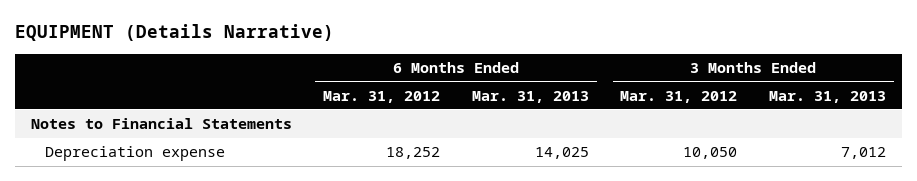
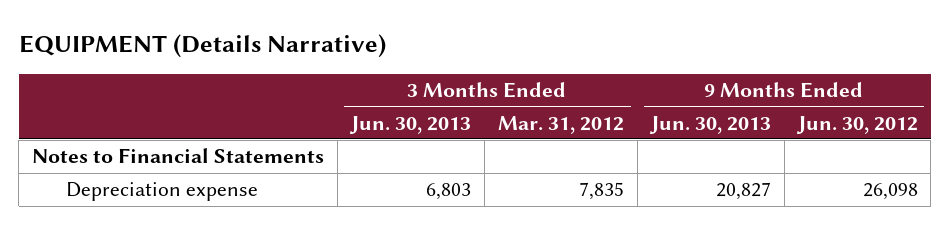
- | 6 Months Ended Mar. 31, 2012 | 6 Months Ended Mar. 31, 2013 | 3 Months Ended Mar. 31, 2012 | 3 Months Ended Mar. 31, 2013
+ | 3 Months Ended Jun. 30, 2013 | 3 Months Ended Mar. 31, 2012 | 9 Months Ended Jun. 30, 2013 | 9 Months Ended Jun. 30, 2012
- Depreciation expense | 18,252 | 14,025 | 10,050 | 7,012
+ Depreciation expense | 6,803 | 7,835 | 20,827 | 26,098

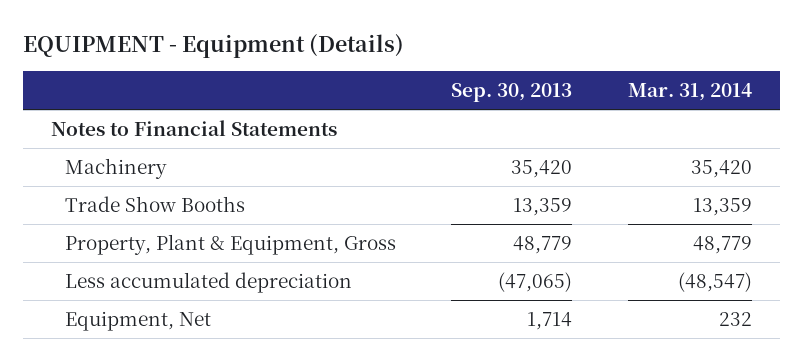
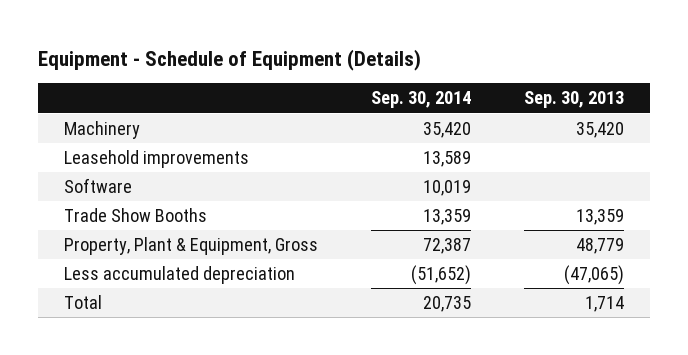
- EQUIPMENT - Equipment (Details)
+ Equipment - Schedule of Equipment (Details)
- | Sep. 30, 2013 | Mar. 31, 2014
+ | Sep. 30, 2014 | Sep. 30, 2013
- Notes to Financial Statements
+ Leasehold improvements | 13,589 |
+ Software | 10,019 |
- Equipment, Net | 1,714 | 232
+ Total | 20,735 | 1,714

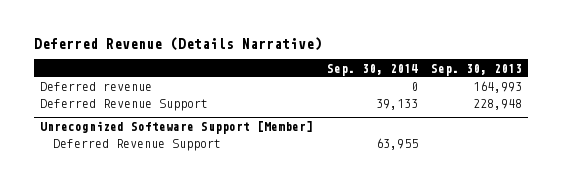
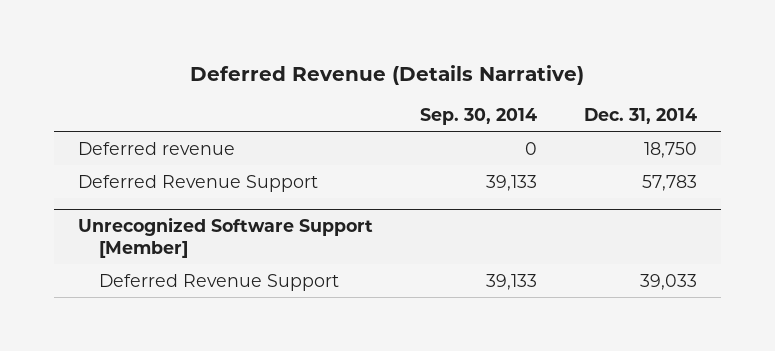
- | Sep. 30, 2014 | Sep. 30, 2013
+ | Sep. 30, 2014 | Dec. 31, 2014
- Unrecognized Softeware Support [Member]
- Deferred Revenue Support | 63,955 |
+ Unrecognized Software Support [Member]
+ Deferred Revenue Support | 39,133 | 39,033

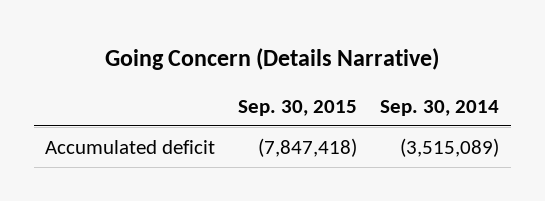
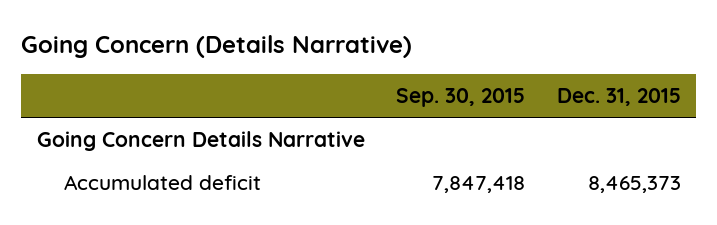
- | Sep. 30, 2015 | Sep. 30, 2014
+ | Sep. 30, 2015 | Dec. 31, 2015
- Accumulated deficit | (7,847,418) | (3,515,089)
+ Going Concern Details Narrative
+ Accumulated deficit | 7,847,418 | 8,465,373

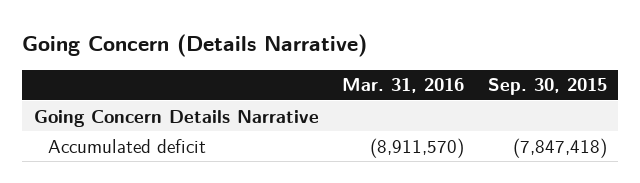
- | Sep. 30, 2015 | Dec. 31, 2015
+ | Mar. 31, 2016 | Sep. 30, 2015
- Accumulated deficit | 7,847,418 | 8,465,373
+ Accumulated deficit | (8,911,570) | (7,847,418)

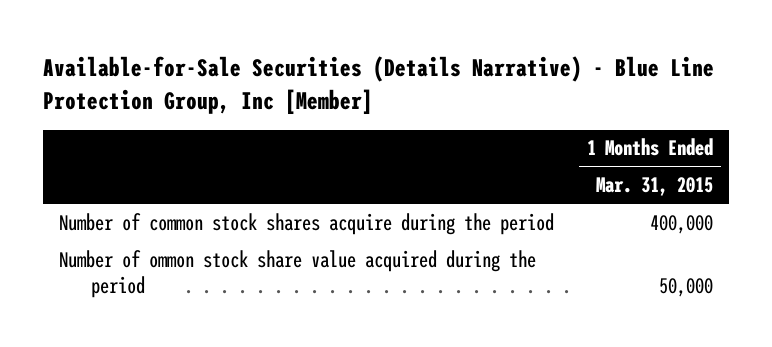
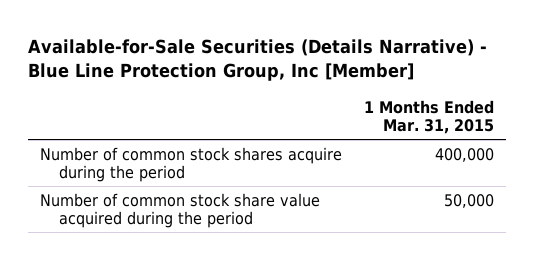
- Number of ommon stock share value acquired during the period | 50,000
+ Number of common stock share value acquired during the period | 50,000

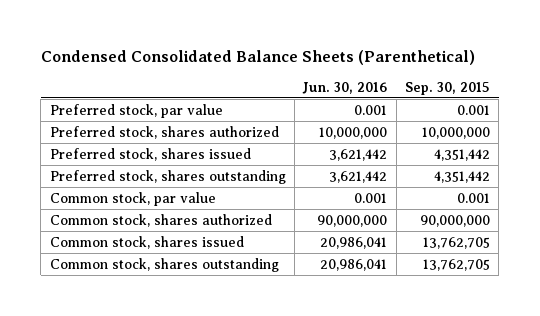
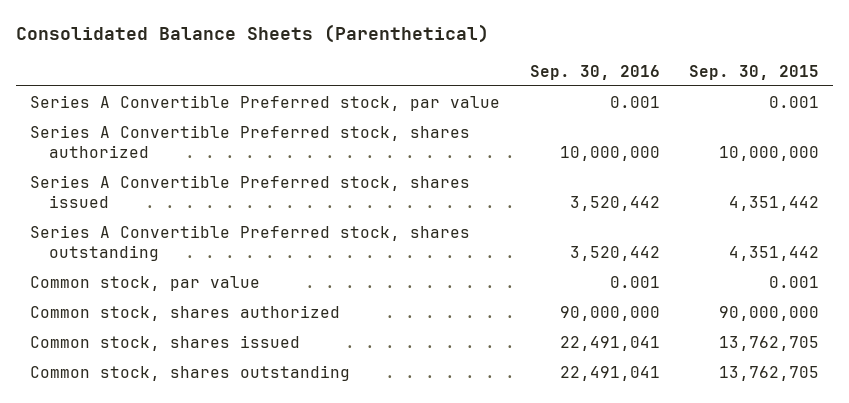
- Condensed Consolidated Balance Sheets (Parenthetical)
+ Consolidated Balance Sheets (Parenthetical)
- | Jun. 30, 2016 | Sep. 30, 2015
+ | Sep. 30, 2016 | Sep. 30, 2015
- Preferred stock, par value | 0.001 | 0.001
- Preferred stock, shares authorized | 10,000,000 | 10,000,000
- Preferred stock, shares issued | 3,621,442 | 4,351,442
- Preferred stock, shares outstanding | 3,621,442 | 4,351,442
+ Series A Convertible Preferred stock, par value | 0.001 | 0.001
+ Series A Convertible Preferred stock, shares authorized | 10,000,000 | 10,000,000
+ Series A Convertible Preferred stock, shares issued | 3,520,442 | 4,351,442
+ Series A Convertible Preferred stock, shares outstanding | 3,520,442 | 4,351,442

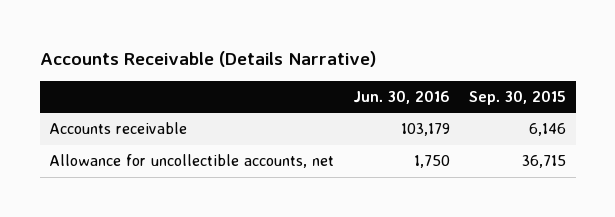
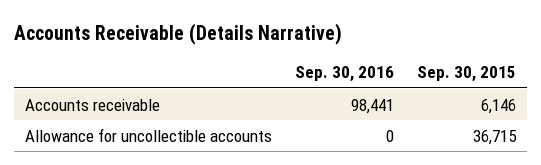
- | Jun. 30, 2016 | Sep. 30, 2015
+ | Sep. 30, 2016 | Sep. 30, 2015
- Allowance for uncollectible accounts, net | 1,750 | 36,715
+ Allowance for uncollectible accounts | 0 | 36,715

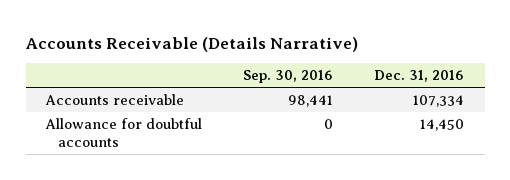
- | Sep. 30, 2016 | Sep. 30, 2015
+ | Sep. 30, 2016 | Dec. 31, 2016
- Allowance for uncollectible accounts | 0 | 36,715
+ Allowance for doubtful accounts | 0 | 14,450

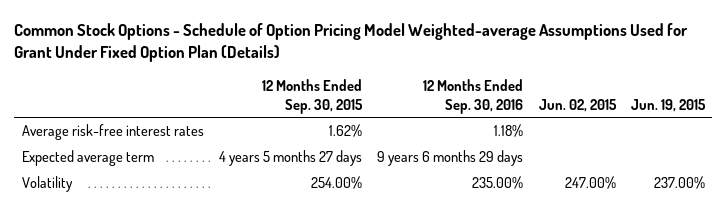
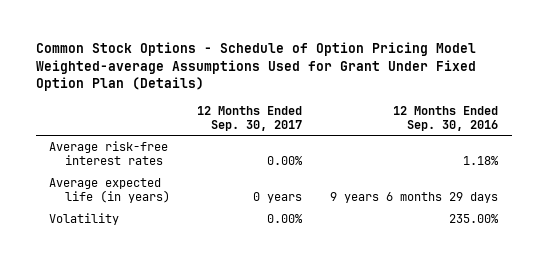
- | 12 Months Ended Sep. 30, 2015 | 12 Months Ended Sep. 30, 2016 | Jun. 02, 2015 | Jun. 19, 2015
+ | 12 Months Ended Sep. 30, 2017 | 12 Months Ended Sep. 30, 2016
- Expected average term | 4 years 5 months 27 days | 9 years 6 months 29 days | |
+ Average expected life (in years) | 0 years | 9 years 6 months 29 days

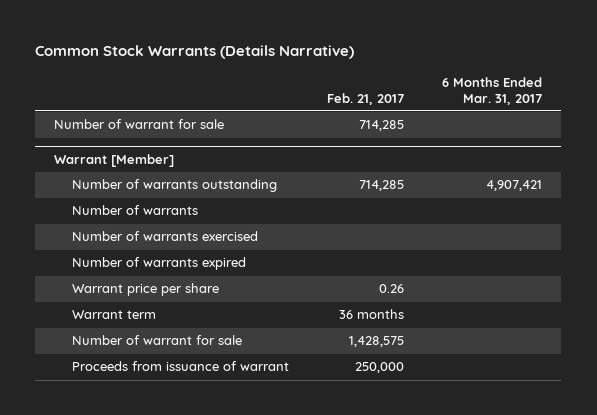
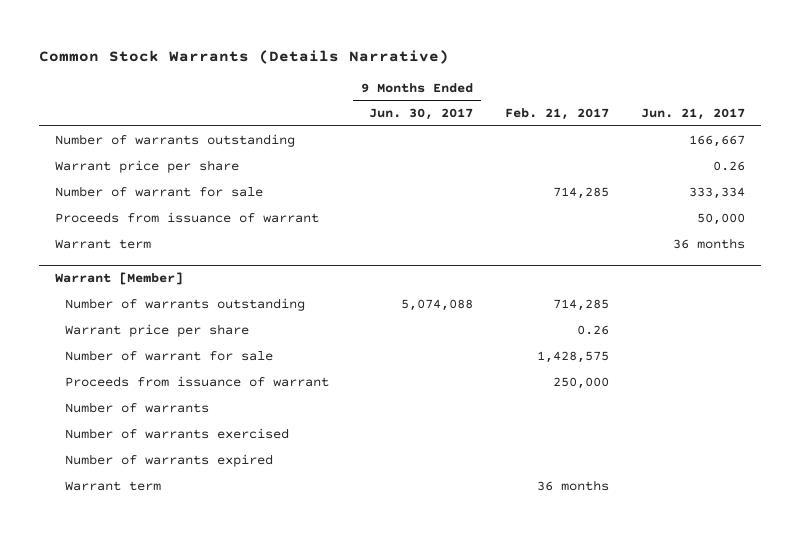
- | Feb. 21, 2017 | 6 Months Ended Mar. 31, 2017
+ | 9 Months Ended Jun. 30, 2017 | Feb. 21, 2017 | Jun. 21, 2017
+ Number of warrants outstanding | | | 166,667
+ Warrant price per share | | | 0.26
+ Proceeds from issuance of warrant | | | 50,000
+ Warrant term | | | 36 months
@ Warrant [Member]
moved up: Warrant price per share | | 0.26 |
moved up: Number of warrant for sale | | 1,428,575 |
moved up: Proceeds from issuance of warrant | | 250,000 |

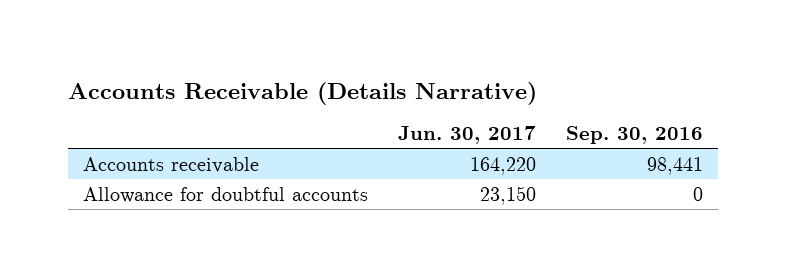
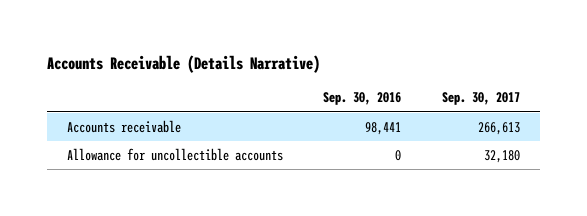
- | Jun. 30, 2017 | Sep. 30, 2016
+ | Sep. 30, 2016 | Sep. 30, 2017
- Allowance for doubtful accounts | 23,150 | 0
+ Allowance for uncollectible accounts | 0 | 32,180

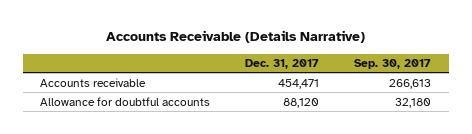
- | Sep. 30, 2016 | Sep. 30, 2017
+ | Dec. 31, 2017 | Sep. 30, 2017
- Allowance for uncollectible accounts | 0 | 32,180
+ Allowance for doubtful accounts | 88,120 | 32,180

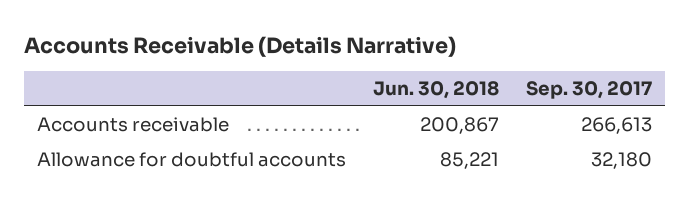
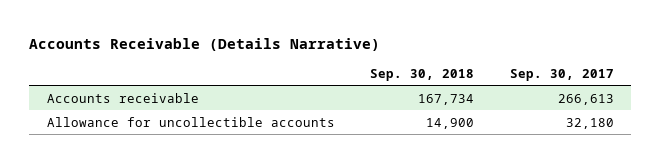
- | Jun. 30, 2018 | Sep. 30, 2017
+ | Sep. 30, 2018 | Sep. 30, 2017
- Allowance for doubtful accounts | 85,221 | 32,180
+ Allowance for uncollectible accounts | 14,900 | 32,180

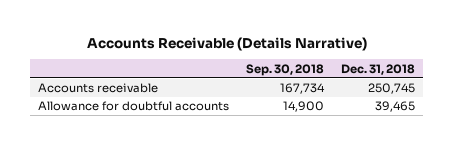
- | Sep. 30, 2018 | Sep. 30, 2017
+ | Sep. 30, 2018 | Dec. 31, 2018
- Allowance for uncollectible accounts | 14,900 | 32,180
+ Allowance for doubtful accounts | 14,900 | 39,465

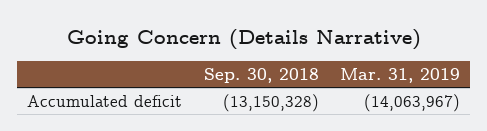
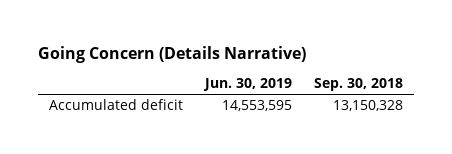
- | Sep. 30, 2018 | Mar. 31, 2019
+ | Jun. 30, 2019 | Sep. 30, 2018
- Accumulated deficit | (13,150,328) | (14,063,967)
+ Accumulated deficit | 14,553,595 | 13,150,328

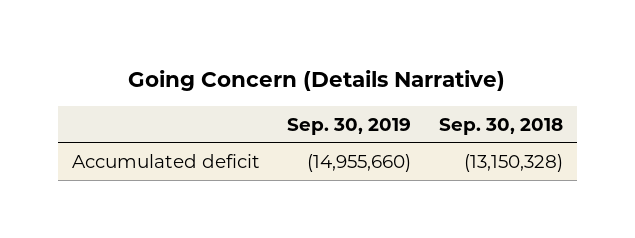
- | Jun. 30, 2019 | Sep. 30, 2018
+ | Sep. 30, 2019 | Sep. 30, 2018
- Accumulated deficit | 14,553,595 | 13,150,328
+ Accumulated deficit | (14,955,660) | (13,150,328)

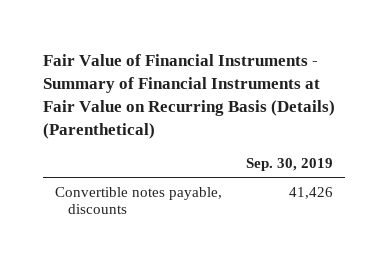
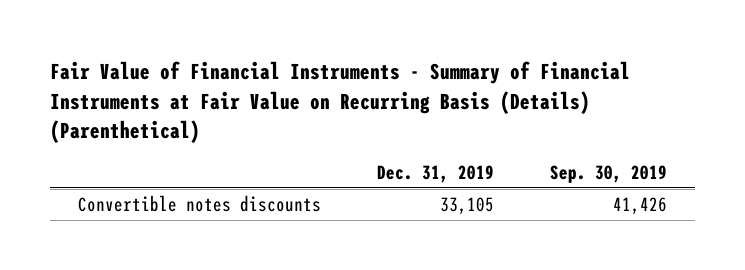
- | Sep. 30, 2019
+ | Dec. 31, 2019 | Sep. 30, 2019
- Convertible notes payable, discounts | 41,426
+ Convertible notes discounts | 33,105 | 41,426

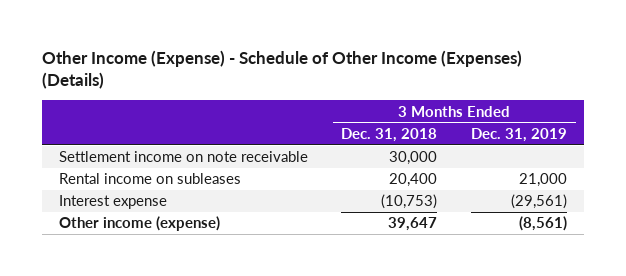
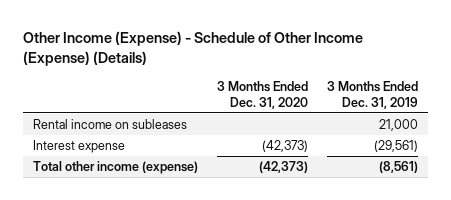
- Other Income (Expense) - Schedule of Other Income (Expenses) (Details)
+ Other Income (Expense) - Schedule of Other Income (Expense) (Details)
- | 3 Months Ended Dec. 31, 2018 | 3 Months Ended Dec. 31, 2019
+ | 3 Months Ended Dec. 31, 2020 | 3 Months Ended Dec. 31, 2019
- Settlement income on note receivable | 30,000 |
- Other income (expense) | 39,647 | (8,561)
+ Total other income (expense) | (42,373) | (8,561)

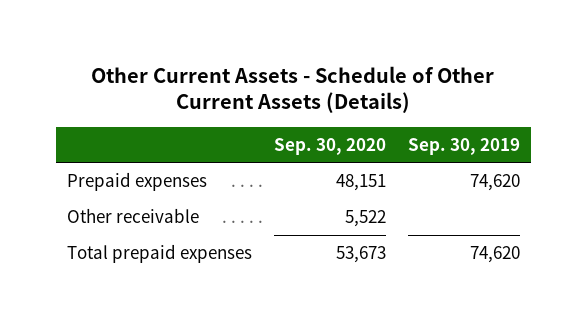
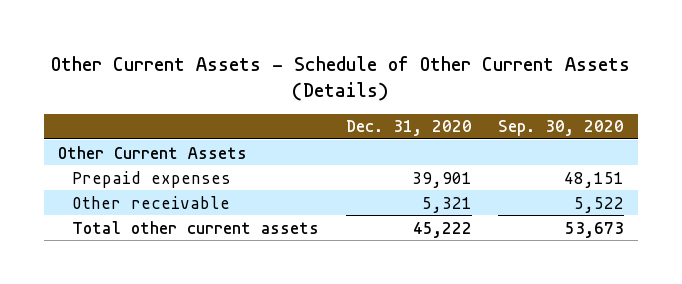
- | Sep. 30, 2020 | Sep. 30, 2019
+ | Dec. 31, 2020 | Sep. 30, 2020
+ Other Current Assets
- Total prepaid expenses | 53,673 | 74,620
+ Total other current assets | 45,222 | 53,673

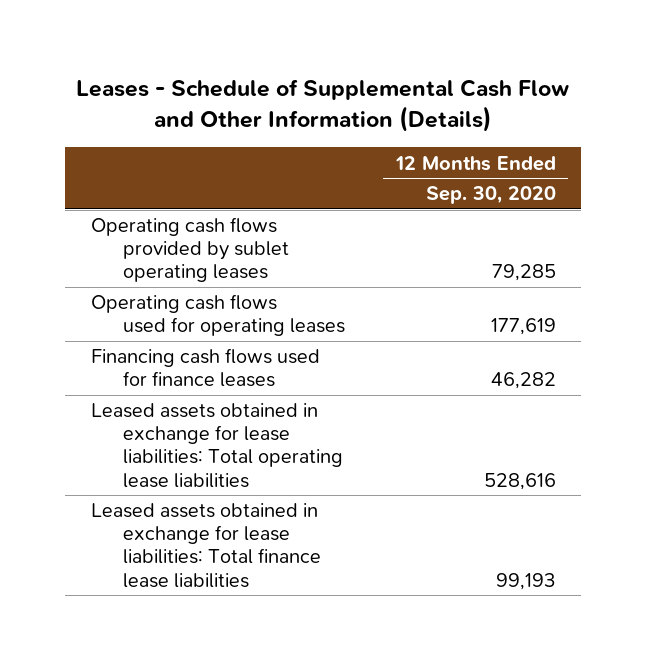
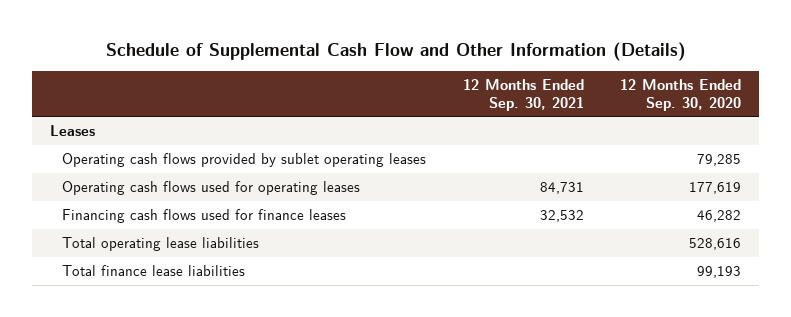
- Leases - Schedule of Supplemental Cash Flow and Other Information (Details)
+ Schedule of Supplemental Cash Flow and Other Information (Details)
- | 12 Months Ended Sep. 30, 2020
+ | 12 Months Ended Sep. 30, 2021 | 12 Months Ended Sep. 30, 2020
+ Leases
- Leased assets obtained in exchange for lease liabilities: Total operating lease liabilities | 528,616
- Leased assets obtained in exchange for lease liabilities: Total finance lease liabilities | 99,193
+ Total operating lease liabilities | | 528,616
+ Total finance lease liabilities | | 99,193

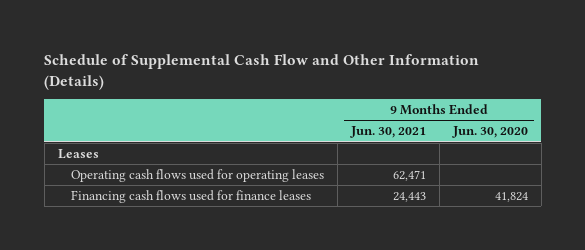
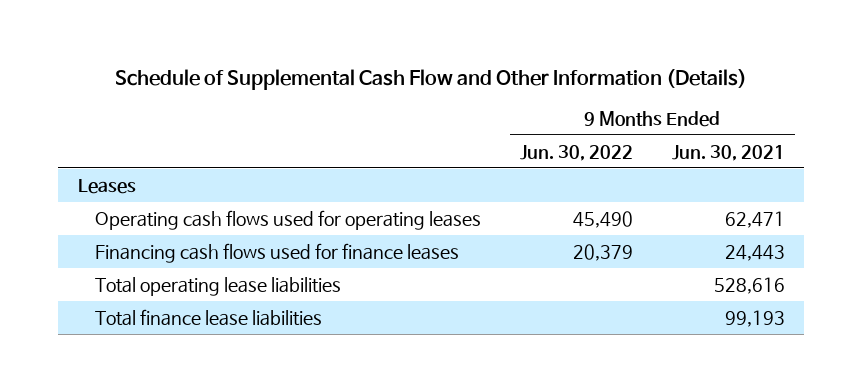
- | 9 Months Ended Jun. 30, 2021 | 9 Months Ended Jun. 30, 2020
+ | 9 Months Ended Jun. 30, 2022 | 9 Months Ended Jun. 30, 2021
+ Total operating lease liabilities | | 528,616
+ Total finance lease liabilities | | 99,193

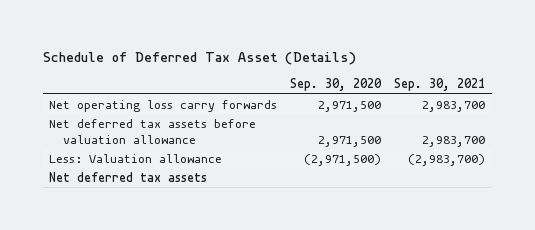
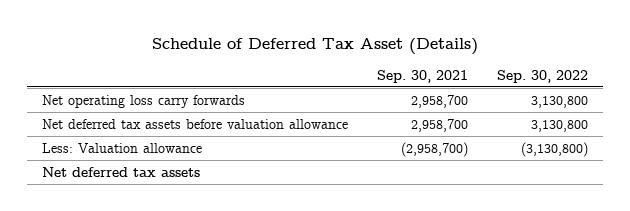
- | Sep. 30, 2020 | Sep. 30, 2021
+ | Sep. 30, 2021 | Sep. 30, 2022
- Net operating loss carry forwards | 2,971,500 | 2,983,700
- Net deferred tax assets before valuation allowance | 2,971,500 | 2,983,700
- Less: Valuation allowance | (2,971,500) | (2,983,700)
+ Net operating loss carry forwards | 2,958,700 | 3,130,800
+ Net deferred tax assets before valuation allowance | 2,958,700 | 3,130,800
+ Less: Valuation allowance | (2,958,700) | (3,130,800)

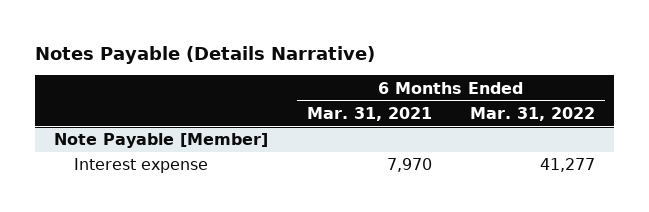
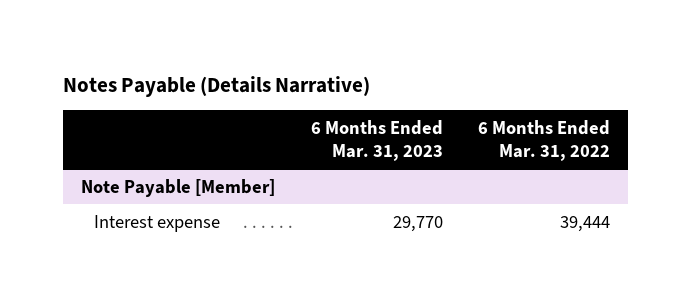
- | 6 Months Ended Mar. 31, 2021 | 6 Months Ended Mar. 31, 2022
+ | 6 Months Ended Mar. 31, 2023 | 6 Months Ended Mar. 31, 2022
@ Note Payable [Member]
- Interest expense | 7,970 | 41,277
+ Interest expense | 29,770 | 39,444

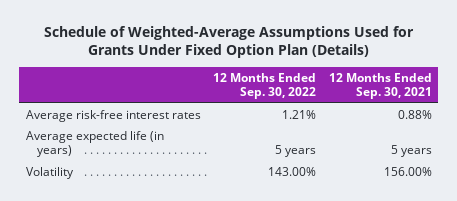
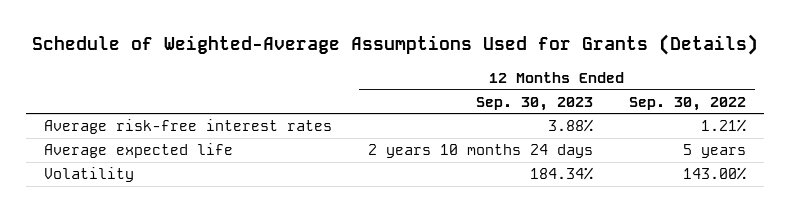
- Schedule of Weighted-Average Assumptions Used for Grants Under Fixed Option Plan (Details)
+ Schedule of Weighted-Average Assumptions Used for Grants (Details)
- | 12 Months Ended Sep. 30, 2022 | 12 Months Ended Sep. 30, 2021
+ | 12 Months Ended Sep. 30, 2023 | 12 Months Ended Sep. 30, 2022
- Average expected life (in years) | 5 years | 5 years
+ Average expected life | 2 years 10 months 24 days | 5 years

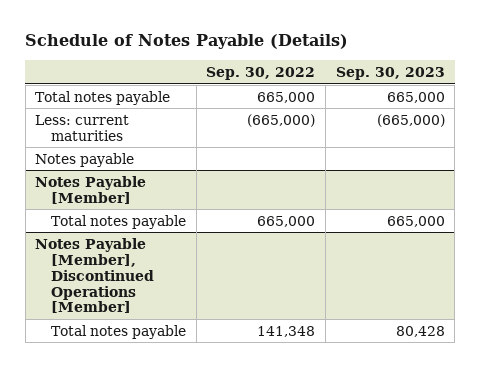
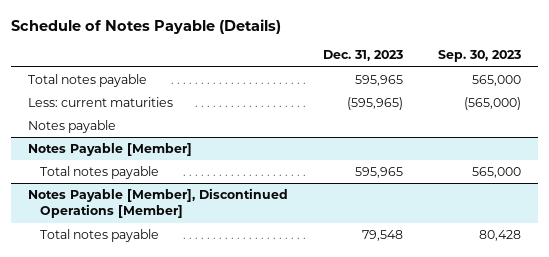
- | Sep. 30, 2022 | Sep. 30, 2023
+ | Dec. 31, 2023 | Sep. 30, 2023
- Total notes payable | 665,000 | 665,000
- Less: current maturities | (665,000) | (665,000)
+ Total notes payable | 595,965 | 565,000
+ Less: current maturities | (595,965) | (565,000)
@ Notes Payable [Member]
- Total notes payable | 665,000 | 665,000
+ Total notes payable | 595,965 | 565,000

